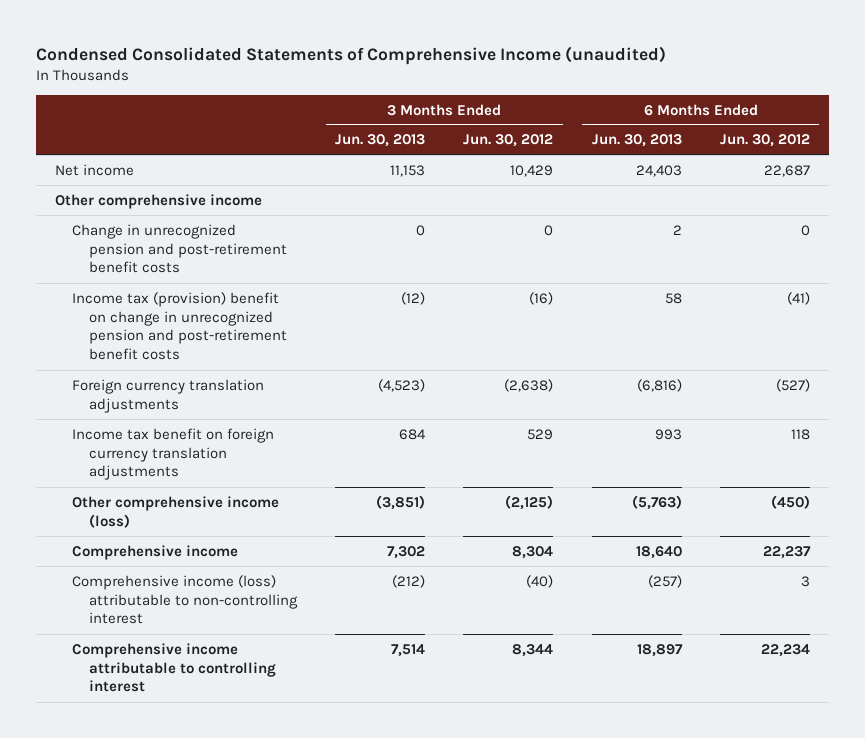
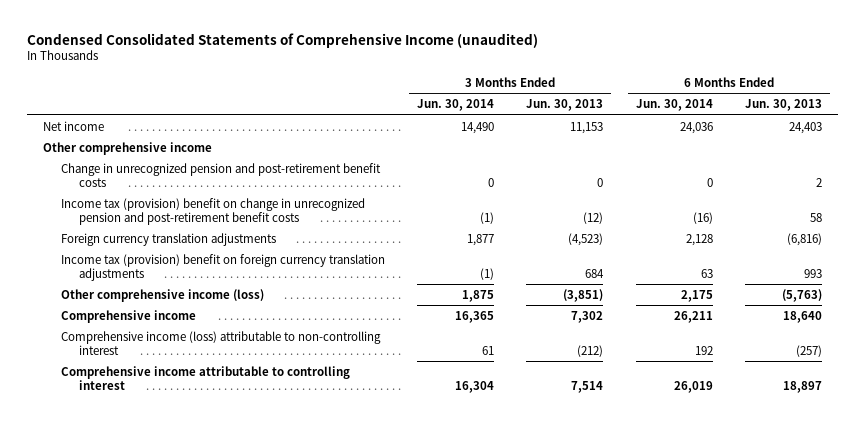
- | 3 Months Ended Jun. 30, 2013 | 3 Months Ended Jun. 30, 2012 | 6 Months Ended Jun. 30, 2013 | 6 Months Ended Jun. 30, 2012
+ | 3 Months Ended Jun. 30, 2014 | 3 Months Ended Jun. 30, 2013 | 6 Months Ended Jun. 30, 2014 | 6 Months Ended Jun. 30, 2013
- Income tax benefit on foreign currency translation adjustments | 684 | 529 | 993 | 118
+ Income tax (provision) benefit on foreign currency translation adjustments | (1) | 684 | 63 | 993

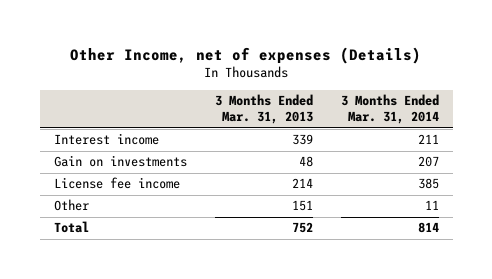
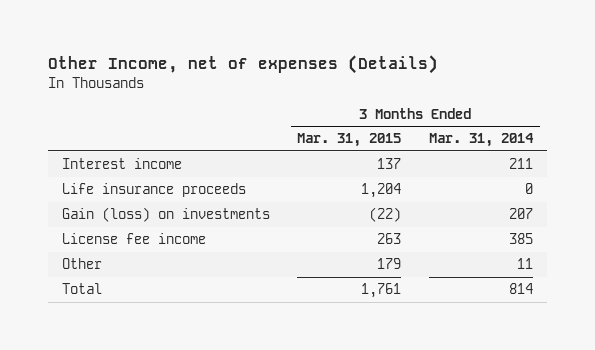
- | 3 Months Ended Mar. 31, 2013 | 3 Months Ended Mar. 31, 2014
+ | 3 Months Ended Mar. 31, 2015 | 3 Months Ended Mar. 31, 2014
- Gain on investments | 48 | 207
+ Life insurance proceeds | 1,204 | 0
+ Gain (loss) on investments | (22) | 207

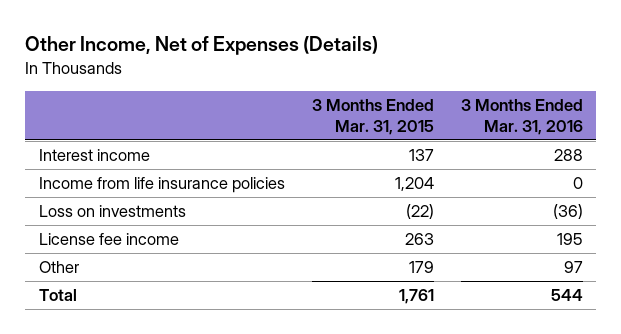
- Other Income, net of expenses (Details)
+ Other Income, Net of Expenses (Details)
- | 3 Months Ended Mar. 31, 2015 | 3 Months Ended Mar. 31, 2014
+ | 3 Months Ended Mar. 31, 2015 | 3 Months Ended Mar. 31, 2016
- Life insurance proceeds | 1,204 | 0
- Gain (loss) on investments | (22) | 207
+ Income from life insurance policies | 1,204 | 0
+ Loss on investments | (22) | (36)

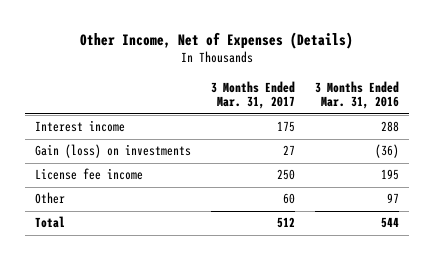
- | 3 Months Ended Mar. 31, 2015 | 3 Months Ended Mar. 31, 2016
+ | 3 Months Ended Mar. 31, 2017 | 3 Months Ended Mar. 31, 2016
- Income from life insurance policies | 1,204 | 0
- Loss on investments | (22) | (36)
+ Gain (loss) on investments | 27 | (36)

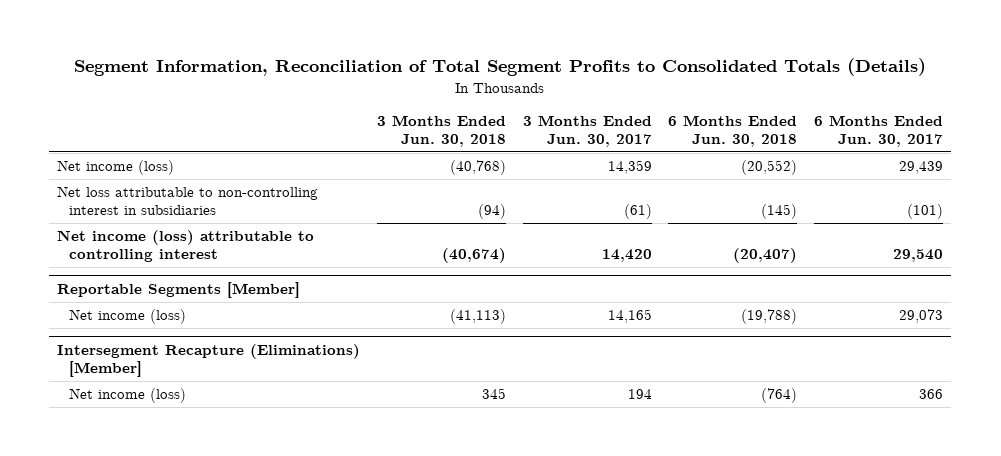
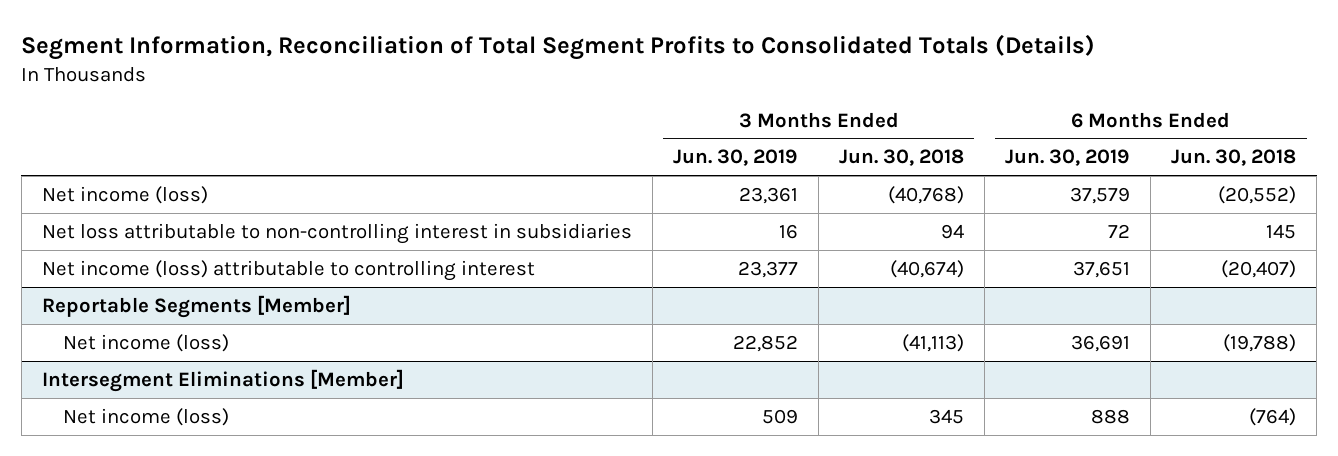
- | 3 Months Ended Jun. 30, 2018 | 3 Months Ended Jun. 30, 2017 | 6 Months Ended Jun. 30, 2018 | 6 Months Ended Jun. 30, 2017
+ | 3 Months Ended Jun. 30, 2019 | 3 Months Ended Jun. 30, 2018 | 6 Months Ended Jun. 30, 2019 | 6 Months Ended Jun. 30, 2018
- Net loss attributable to non-controlling interest in subsidiaries | (94) | (61) | (145) | (101)
+ Net loss attributable to non-controlling interest in subsidiaries | 16 | 94 | 72 | 145
- Intersegment Recapture (Eliminations) [Member]
+ Intersegment Eliminations [Member]

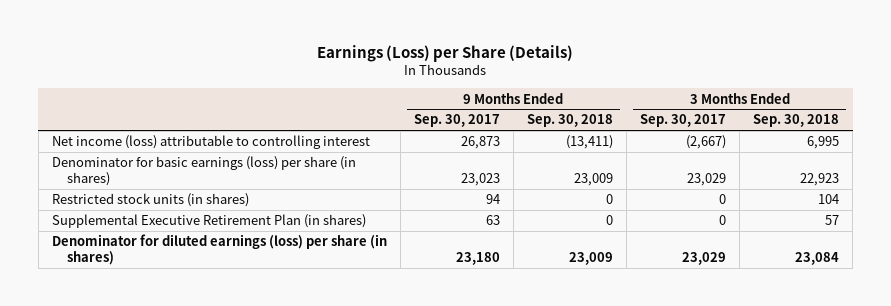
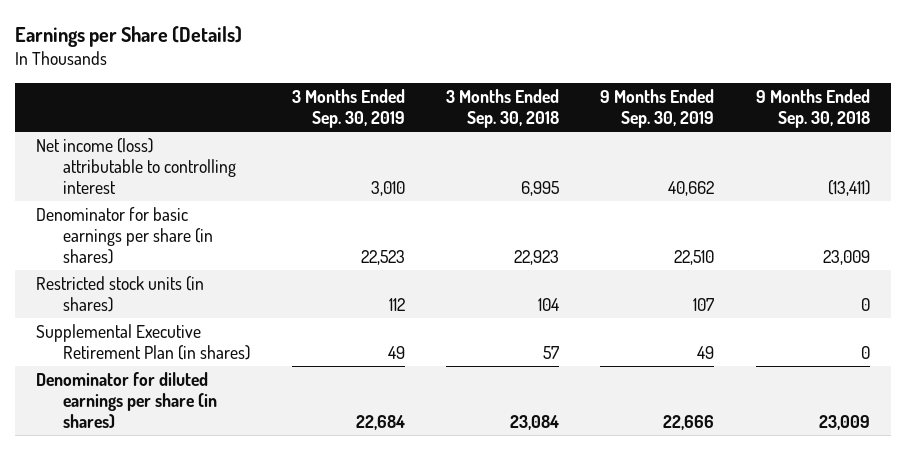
- Earnings (Loss) per Share (Details)
+ Earnings per Share (Details)
- | 9 Months Ended Sep. 30, 2017 | 9 Months Ended Sep. 30, 2018 | 3 Months Ended Sep. 30, 2017 | 3 Months Ended Sep. 30, 2018
+ | 3 Months Ended Sep. 30, 2019 | 3 Months Ended Sep. 30, 2018 | 9 Months Ended Sep. 30, 2019 | 9 Months Ended Sep. 30, 2018
- Denominator for basic earnings (loss) per share (in shares) | 23,023 | 23,009 | 23,029 | 22,923
+ Denominator for basic earnings per share (in shares) | 22,523 | 22,923 | 22,510 | 23,009
- Denominator for diluted earnings (loss) per share (in shares) | 23,180 | 23,009 | 23,029 | 23,084
+ Denominator for diluted earnings per share (in shares) | 22,684 | 23,084 | 22,666 | 23,009

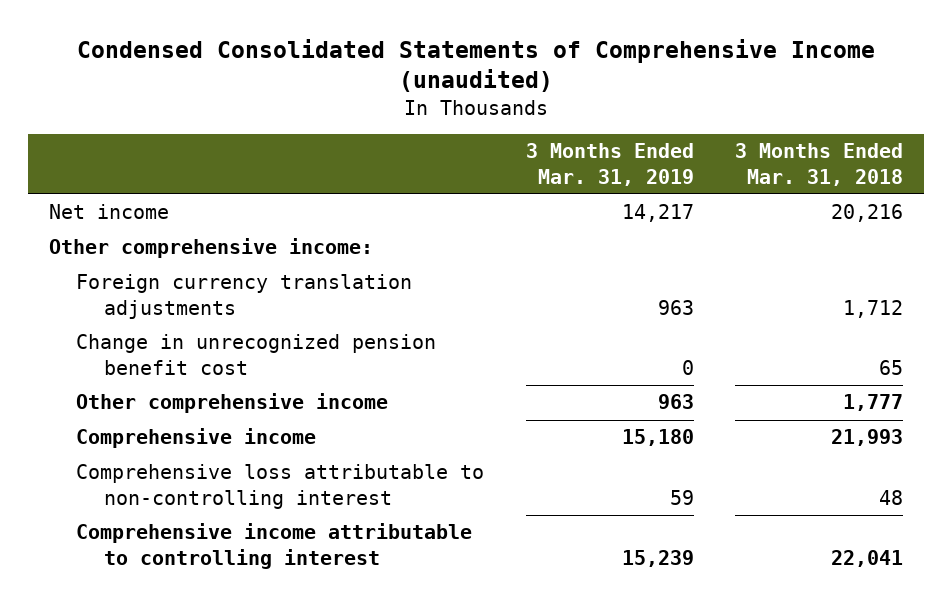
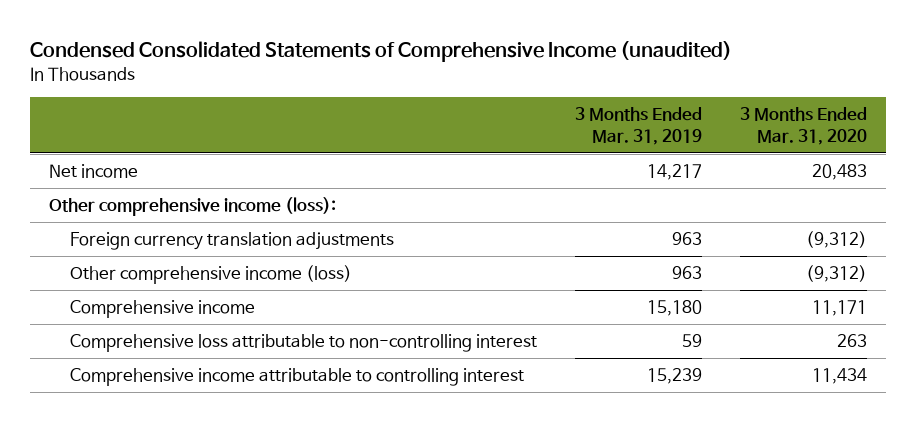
- | 3 Months Ended Mar. 31, 2019 | 3 Months Ended Mar. 31, 2018
+ | 3 Months Ended Mar. 31, 2019 | 3 Months Ended Mar. 31, 2020
- Other comprehensive income:
+ Other comprehensive income (loss):
- Change in unrecognized pension benefit cost | 0 | 65
- Other comprehensive income | 963 | 1,777
+ Other comprehensive income (loss) | 963 | (9,312)

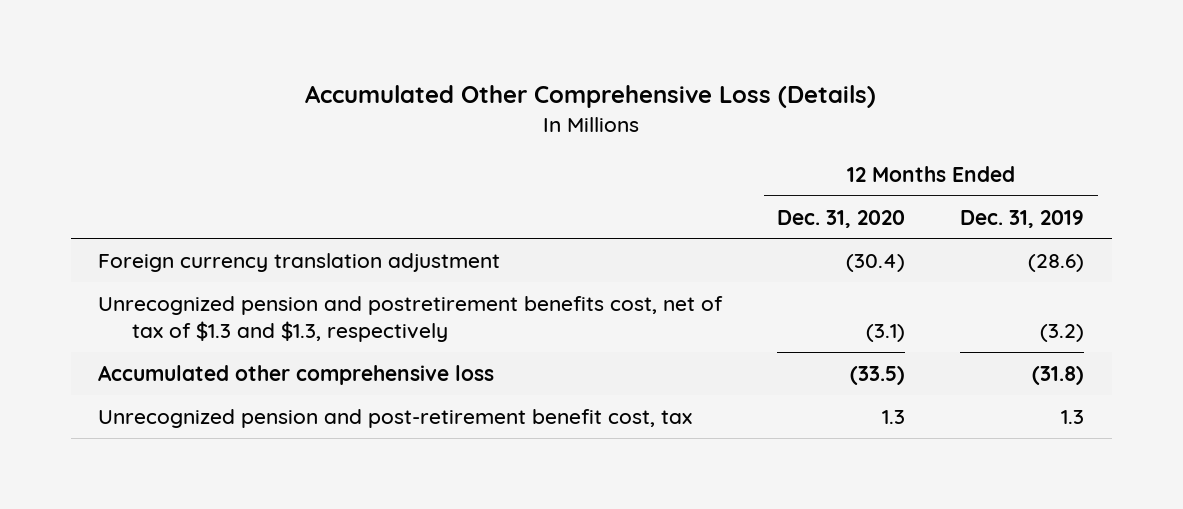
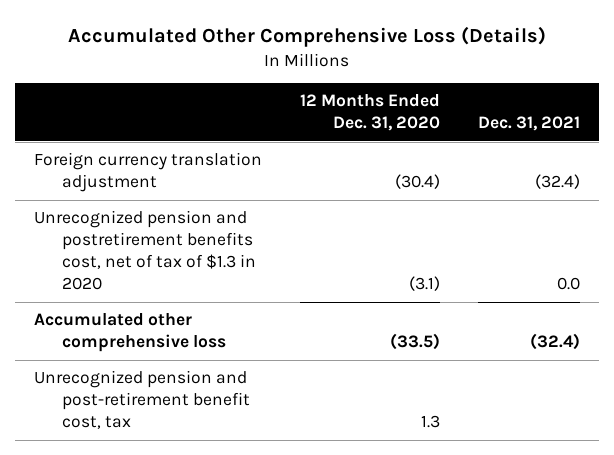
- | 12 Months Ended Dec. 31, 2020 | 12 Months Ended Dec. 31, 2019
+ | 12 Months Ended Dec. 31, 2020 | Dec. 31, 2021
- Unrecognized pension and postretirement benefits cost, net of tax of $1.3 and $1.3, respectively | (3.1) | (3.2)
+ Unrecognized pension and postretirement benefits cost, net of tax of $1.3 in 2020 | (3.1) | 0.0

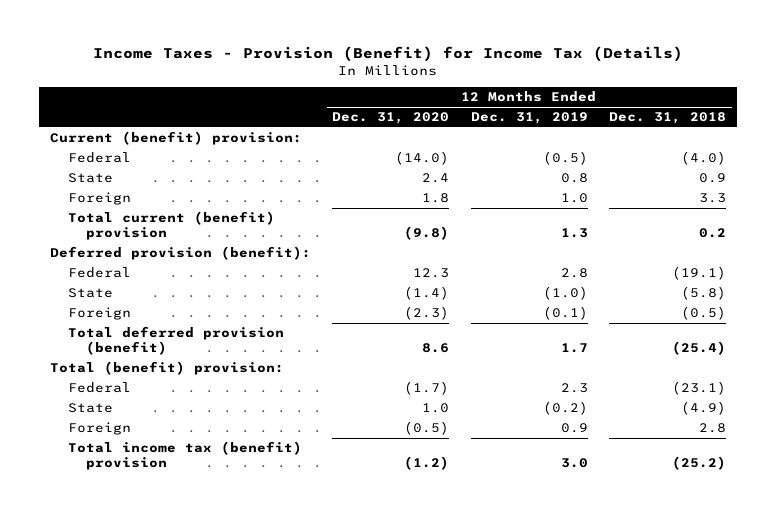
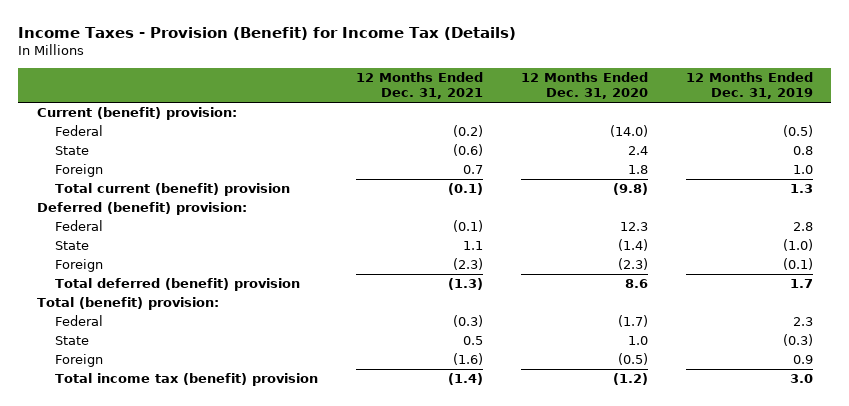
- | 12 Months Ended Dec. 31, 2020 | 12 Months Ended Dec. 31, 2019 | 12 Months Ended Dec. 31, 2018
+ | 12 Months Ended Dec. 31, 2021 | 12 Months Ended Dec. 31, 2020 | 12 Months Ended Dec. 31, 2019
- Deferred provision (benefit):
+ Deferred (benefit) provision:
- Total deferred provision (benefit) | 8.6 | 1.7 | (25.4)
+ Total deferred (benefit) provision | (1.3) | 8.6 | 1.7
- State | 1.0 | (0.2) | (4.9)
+ State | 0.5 | 1.0 | (0.3)

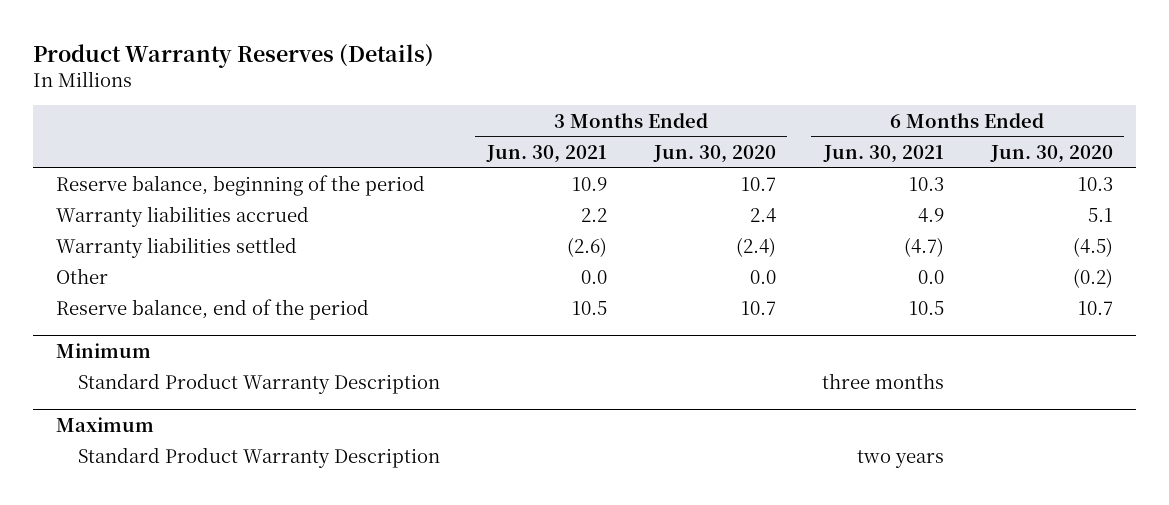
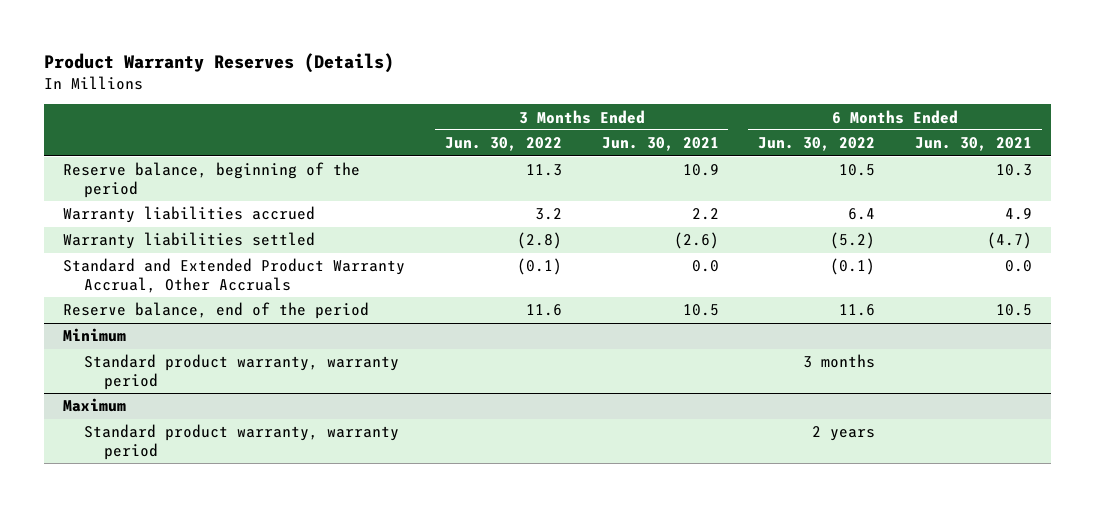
- | 3 Months Ended Jun. 30, 2021 | 3 Months Ended Jun. 30, 2020 | 6 Months Ended Jun. 30, 2021 | 6 Months Ended Jun. 30, 2020
+ | 3 Months Ended Jun. 30, 2022 | 3 Months Ended Jun. 30, 2021 | 6 Months Ended Jun. 30, 2022 | 6 Months Ended Jun. 30, 2021
- Other | 0.0 | 0.0 | 0.0 | (0.2)
+ Standard and Extended Product Warranty Accrual, Other Accruals | (0.1) | 0.0 | (0.1) | 0.0
@ Minimum
- Standard Product Warranty Description | | | three months |
+ Standard product warranty, warranty period | | | 3 months |
@ Maximum
- Standard Product Warranty Description | | | two years |
+ Standard product warranty, warranty period | | | 2 years |

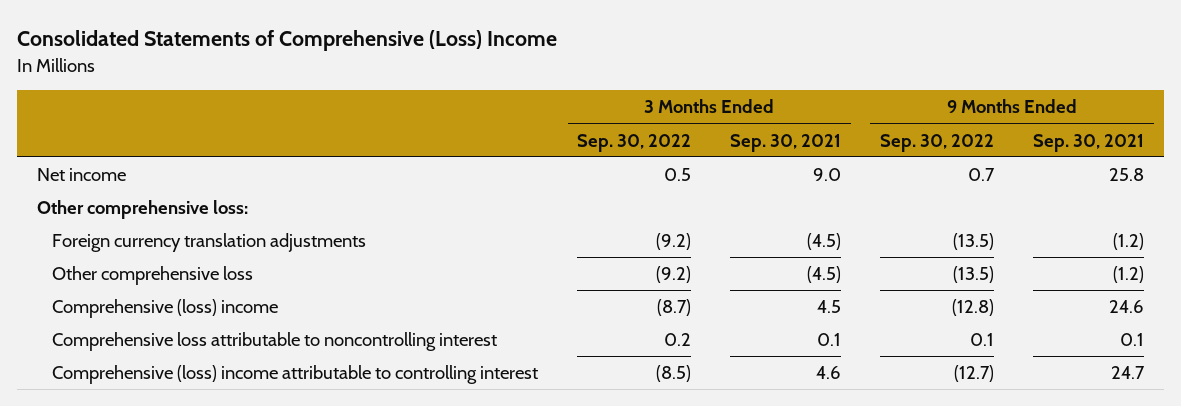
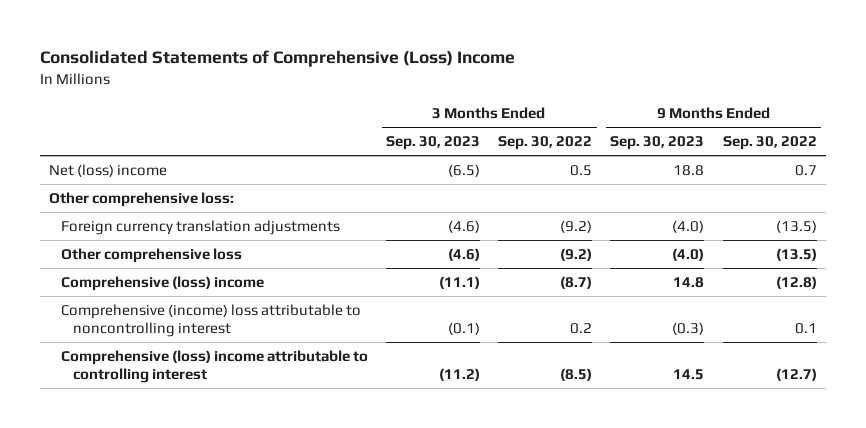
- | 3 Months Ended Sep. 30, 2022 | 3 Months Ended Sep. 30, 2021 | 9 Months Ended Sep. 30, 2022 | 9 Months Ended Sep. 30, 2021
+ | 3 Months Ended Sep. 30, 2023 | 3 Months Ended Sep. 30, 2022 | 9 Months Ended Sep. 30, 2023 | 9 Months Ended Sep. 30, 2022
- Net income | 0.5 | 9.0 | 0.7 | 25.8
+ Net (loss) income | (6.5) | 0.5 | 18.8 | 0.7
- Comprehensive loss attributable to noncontrolling interest | 0.2 | 0.1 | 0.1 | 0.1
+ Comprehensive (income) loss attributable to noncontrolling interest | (0.1) | 0.2 | (0.3) | 0.1

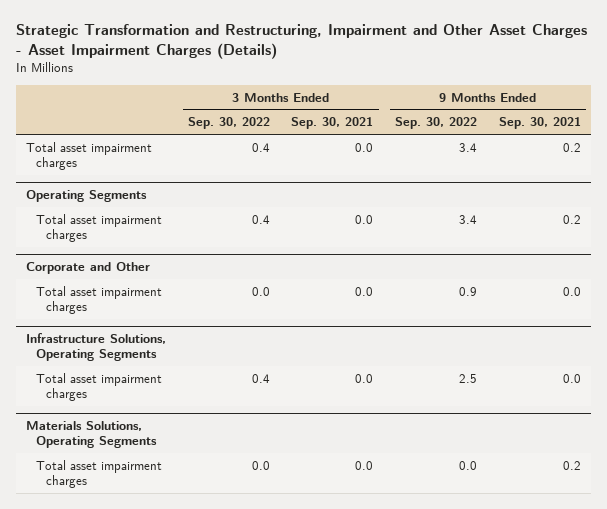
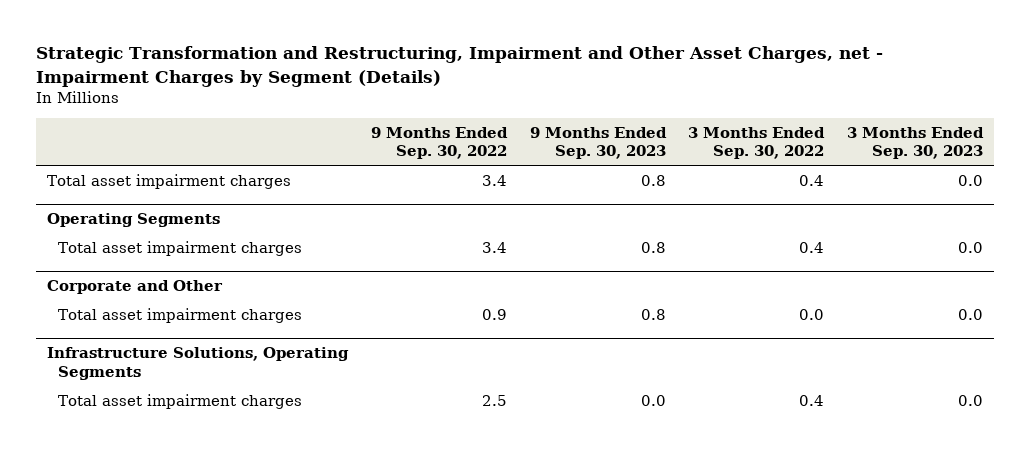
- Strategic Transformation and Restructuring, Impairment and Other Asset Charges - Asset Impairment Charges (Details)
+ Strategic Transformation and Restructuring, Impairment and Other Asset Charges, net - Impairment Charges by Segment (Details)
- | 3 Months Ended Sep. 30, 2022 | 3 Months Ended Sep. 30, 2021 | 9 Months Ended Sep. 30, 2022 | 9 Months Ended Sep. 30, 2021
+ | 9 Months Ended Sep. 30, 2022 | 9 Months Ended Sep. 30, 2023 | 3 Months Ended Sep. 30, 2022 | 3 Months Ended Sep. 30, 2023
- Materials Solutions, Operating Segments
- Total asset impairment charges | 0.0 | 0.0 | 0.0 | 0.2

